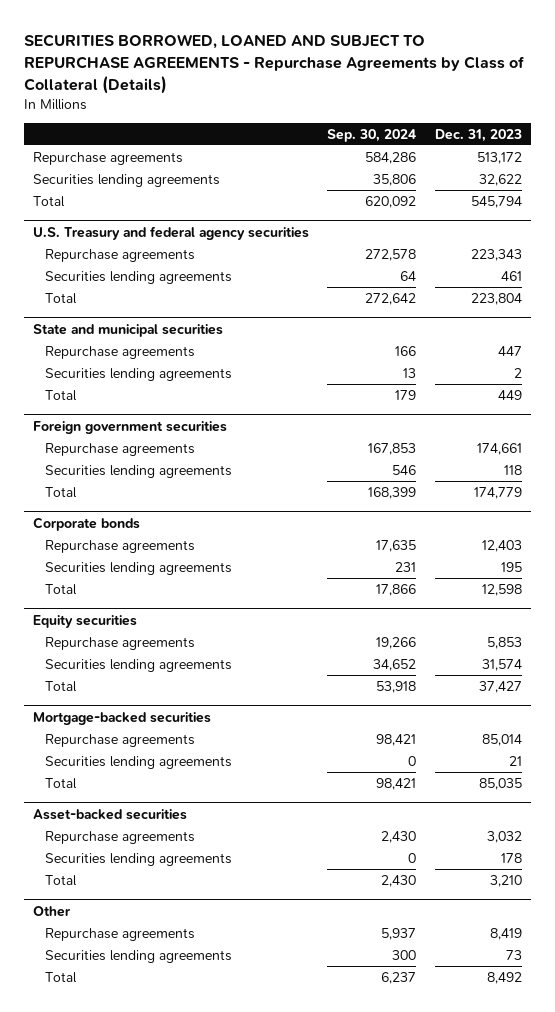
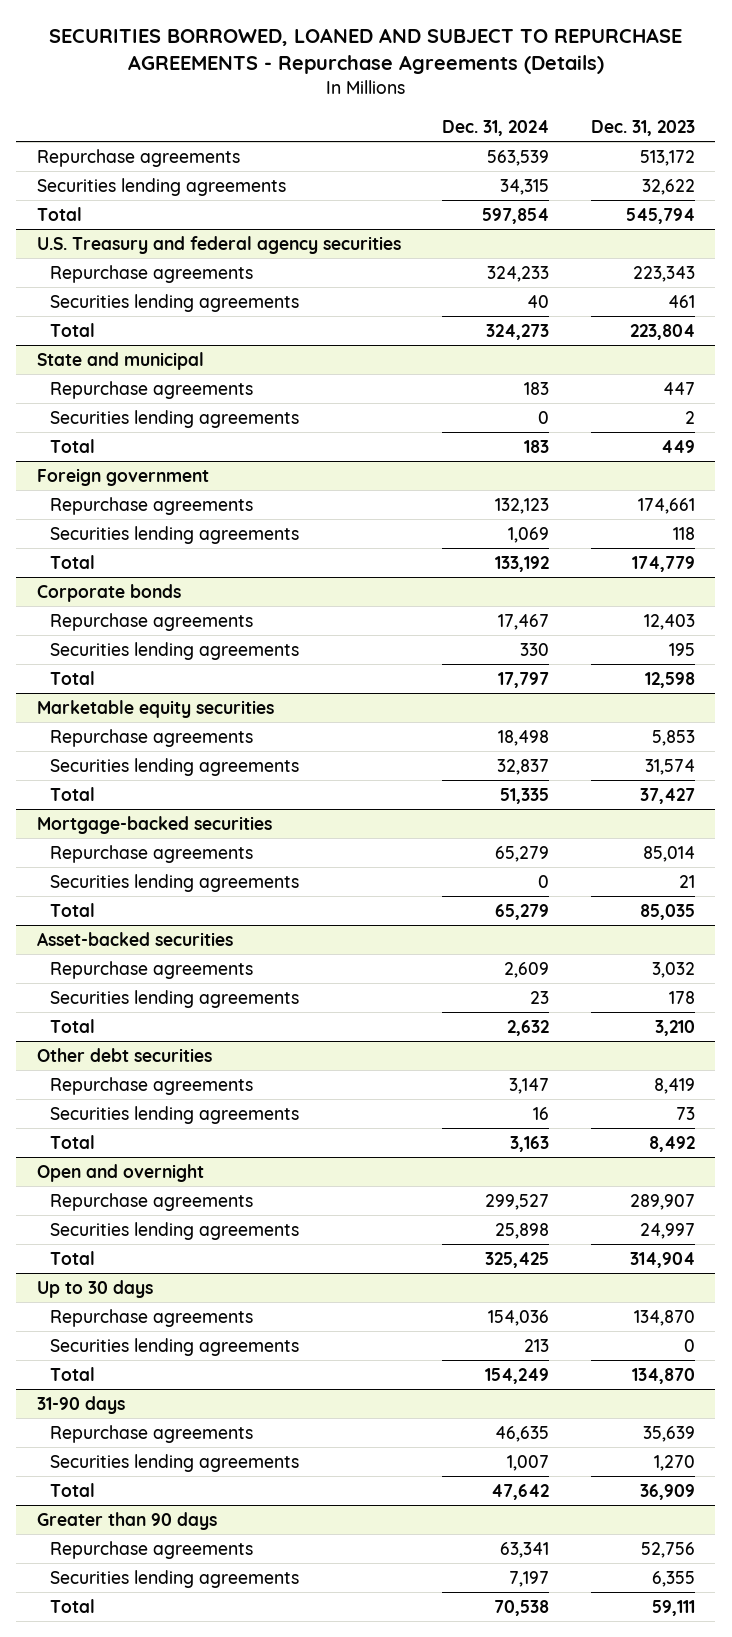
- SECURITIES BORROWED, LOANED AND SUBJECT TO REPURCHASE AGREEMENTS - Repurchase Agreements by Class of Collateral (Details)
+ SECURITIES BORROWED, LOANED AND SUBJECT TO REPURCHASE AGREEMENTS - Repurchase Agreements (Details)
- | Sep. 30, 2024 | Dec. 31, 2023
+ | Dec. 31, 2024 | Dec. 31, 2023
- State and municipal securities
+ State and municipal
- Foreign government securities
+ Foreign government
- Equity securities
+ Marketable equity securities
- Other
+ Other debt securities
+ Open and overnight
+ Repurchase agreements | 299,527 | 289,907
+ Securities lending agreements | 25,898 | 24,997
+ Total | 325,425 | 314,904
+ Up to 30 days
+ Repurchase agreements | 154,036 | 134,870
+ Securities lending agreements | 213 | 0
+ Total | 154,249 | 134,870
+ 31-90 days
+ Repurchase agreements | 46,635 | 35,639
+ Securities lending agreements | 1,007 | 1,270
+ Total | 47,642 | 36,909
+ Greater than 90 days
+ Repurchase agreements | 63,341 | 52,756
+ Securities lending agreements | 7,197 | 6,355
+ Total | 70,538 | 59,111

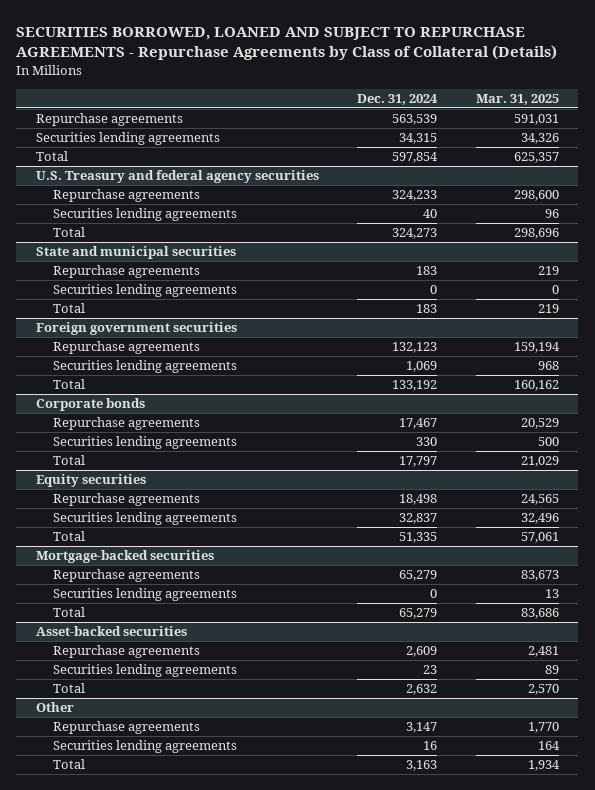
- SECURITIES BORROWED, LOANED AND SUBJECT TO REPURCHASE AGREEMENTS - Repurchase Agreements (Details)
+ SECURITIES BORROWED, LOANED AND SUBJECT TO REPURCHASE AGREEMENTS - Repurchase Agreements by Class of Collateral (Details)
- | Dec. 31, 2024 | Dec. 31, 2023
+ | Dec. 31, 2024 | Mar. 31, 2025
- State and municipal
+ State and municipal securities
- Foreign government
+ Foreign government securities
- Marketable equity securities
+ Equity securities
- Other debt securities
+ Other
- Open and overnight
- Repurchase agreements | 299,527 | 289,907
- Securities lending agreements | 25,898 | 24,997
- Total | 325,425 | 314,904
- Up to 30 days
- Repurchase agreements | 154,036 | 134,870
- Securities lending agreements | 213 | 0
- Total | 154,249 | 134,870
- 31-90 days
- Repurchase agreements | 46,635 | 35,639
- Securities lending agreements | 1,007 | 1,270
- Total | 47,642 | 36,909
- Greater than 90 days
- Repurchase agreements | 63,341 | 52,756
- Securities lending agreements | 7,197 | 6,355
- Total | 70,538 | 59,111

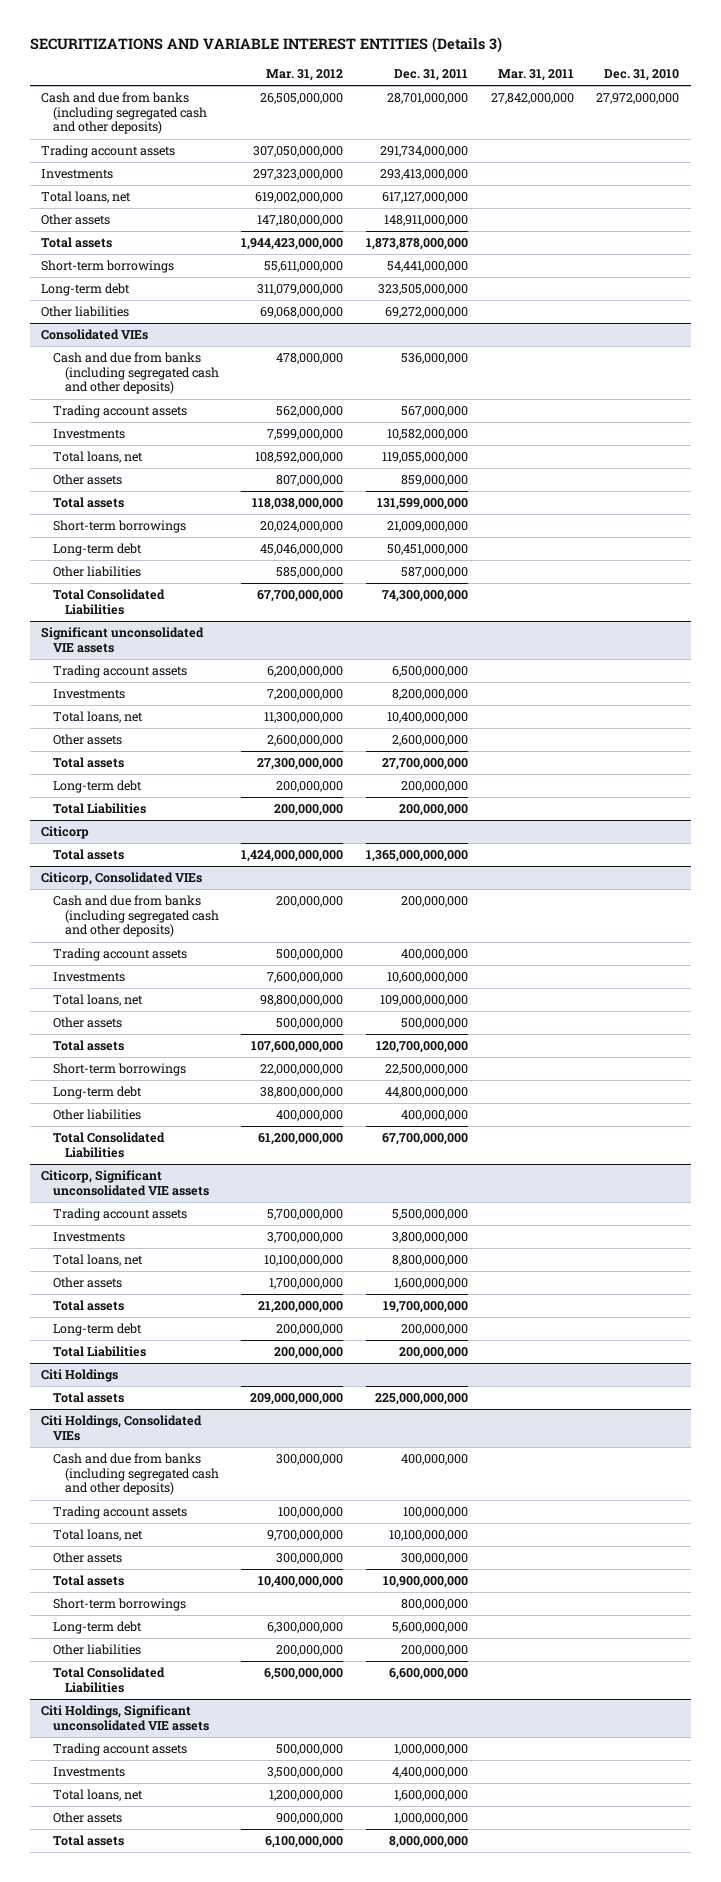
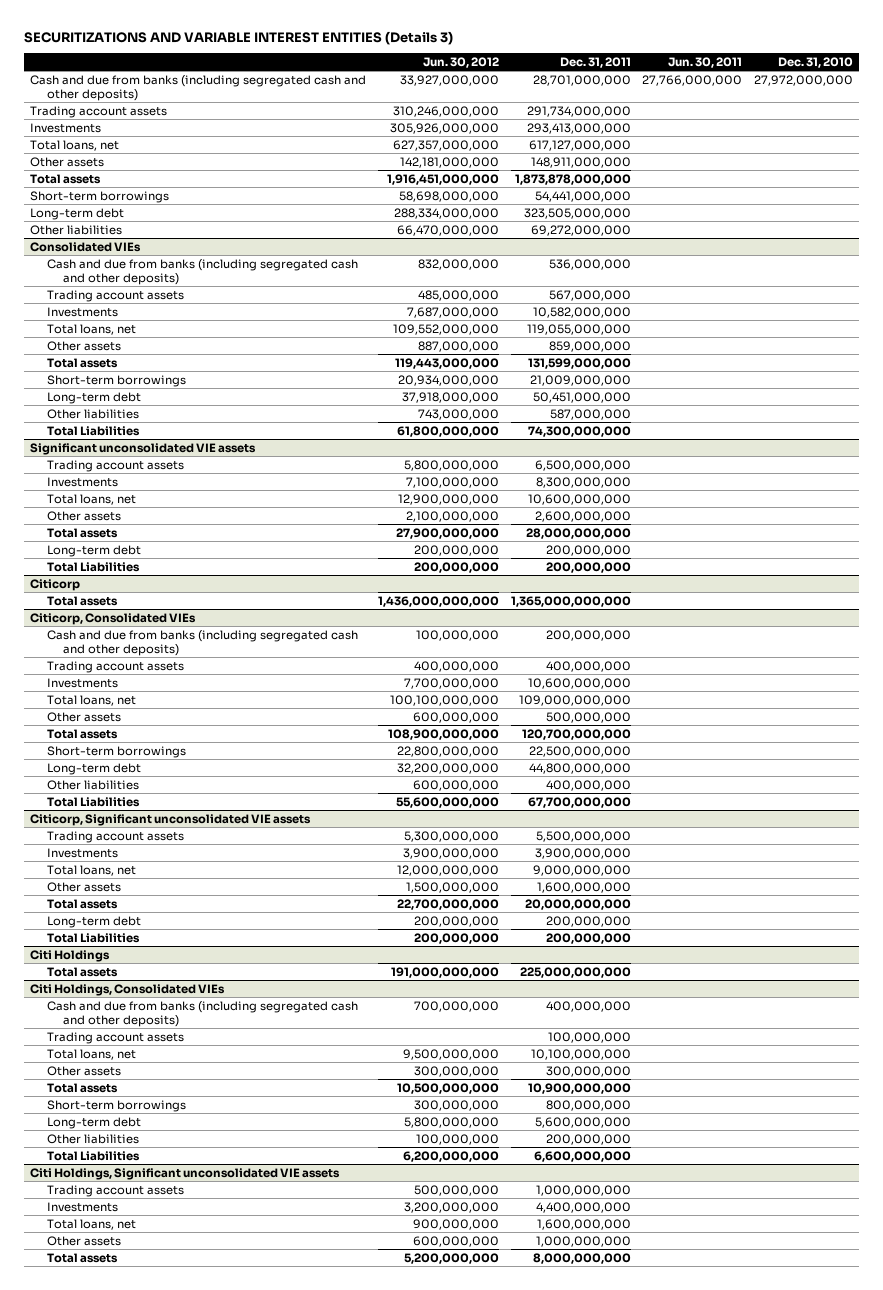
- | Mar. 31, 2012 | Dec. 31, 2011 | Mar. 31, 2011 | Dec. 31, 2010
+ | Jun. 30, 2012 | Dec. 31, 2011 | Jun. 30, 2011 | Dec. 31, 2010
@ Consolidated VIEs
- Total Consolidated Liabilities | 67,700,000,000 | 74,300,000,000 | |
+ Total Liabilities | 61,800,000,000 | 74,300,000,000 | |
@ Significant unconsolidated VIE assets
- Investments | 7,200,000,000 | 8,200,000,000 | |
- Total loans, net | 11,300,000,000 | 10,400,000,000 | |
+ Investments | 7,100,000,000 | 8,300,000,000 | |
+ Total loans, net | 12,900,000,000 | 10,600,000,000 | |
- Total assets | 27,300,000,000 | 27,700,000,000 | |
+ Total assets | 27,900,000,000 | 28,000,000,000 | |
@ Citicorp, Consolidated VIEs
- Total Consolidated Liabilities | 61,200,000,000 | 67,700,000,000 | |
+ Total Liabilities | 55,600,000,000 | 67,700,000,000 | |
@ Citicorp, Significant unconsolidated VIE assets
- Investments | 3,700,000,000 | 3,800,000,000 | |
- Total loans, net | 10,100,000,000 | 8,800,000,000 | |
+ Investments | 3,900,000,000 | 3,900,000,000 | |
+ Total loans, net | 12,000,000,000 | 9,000,000,000 | |
- Total assets | 21,200,000,000 | 19,700,000,000 | |
+ Total assets | 22,700,000,000 | 20,000,000,000 | |
@ Citi Holdings, Consolidated VIEs
- Total Consolidated Liabilities | 6,500,000,000 | 6,600,000,000 | |
+ Total Liabilities | 6,200,000,000 | 6,600,000,000 | |

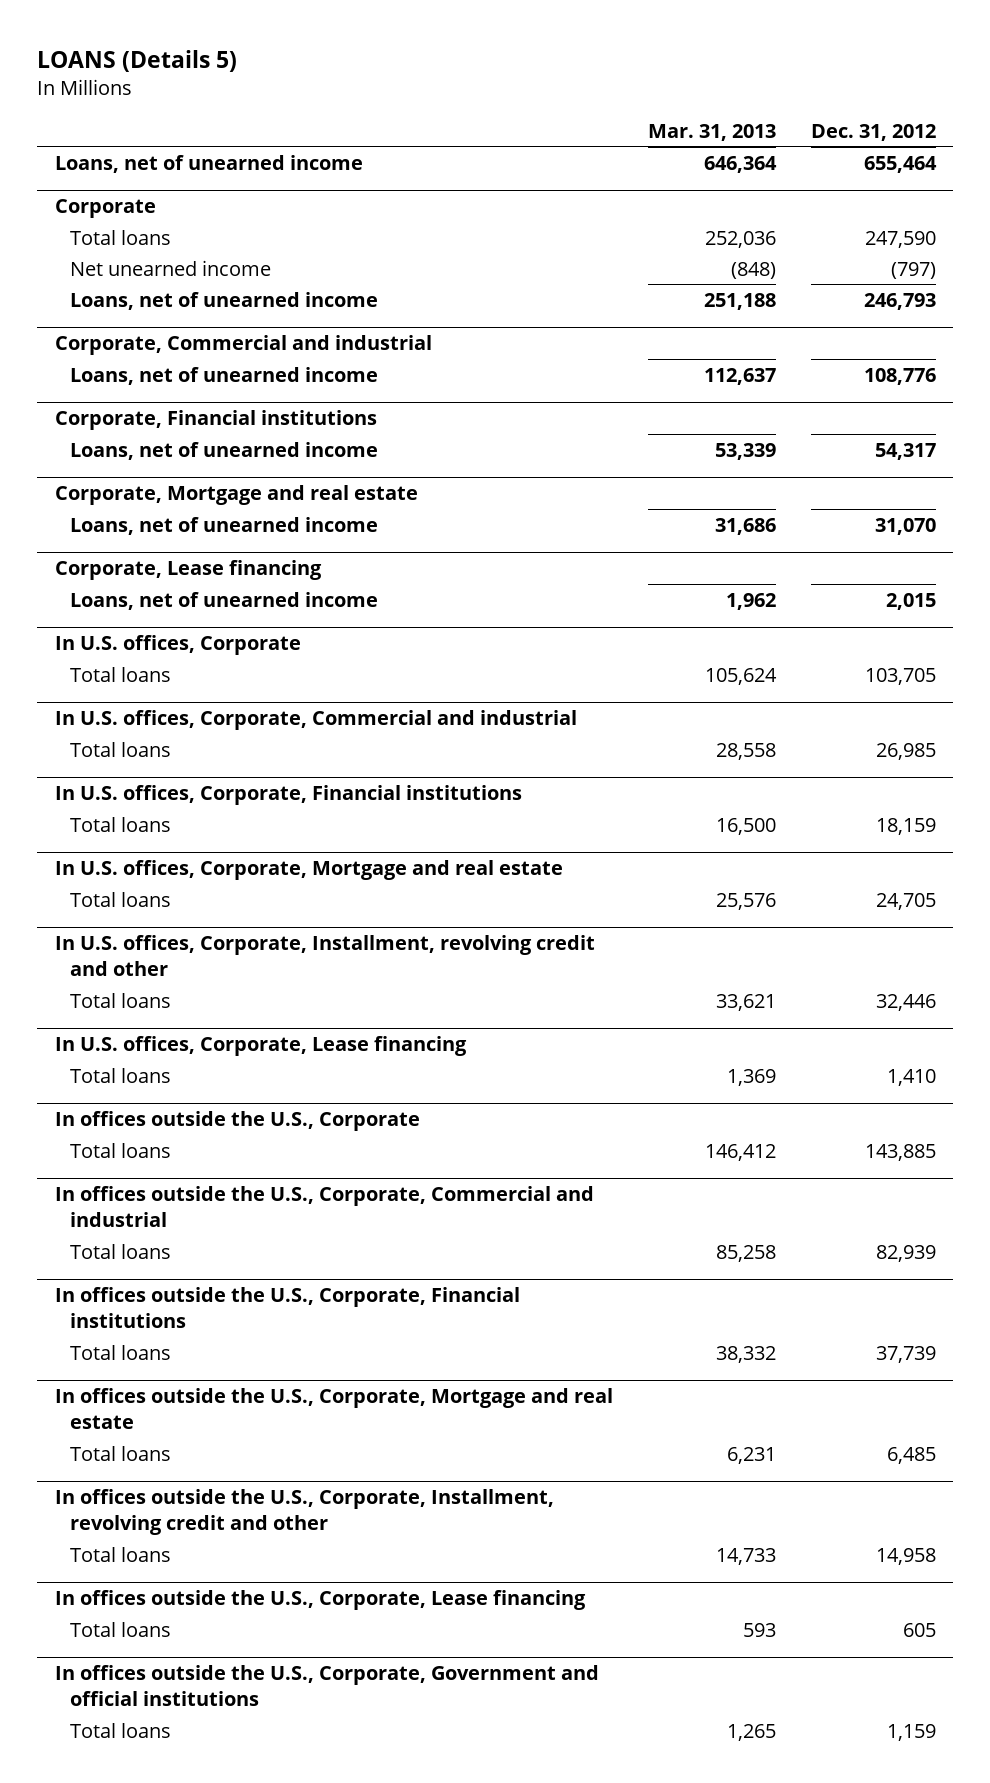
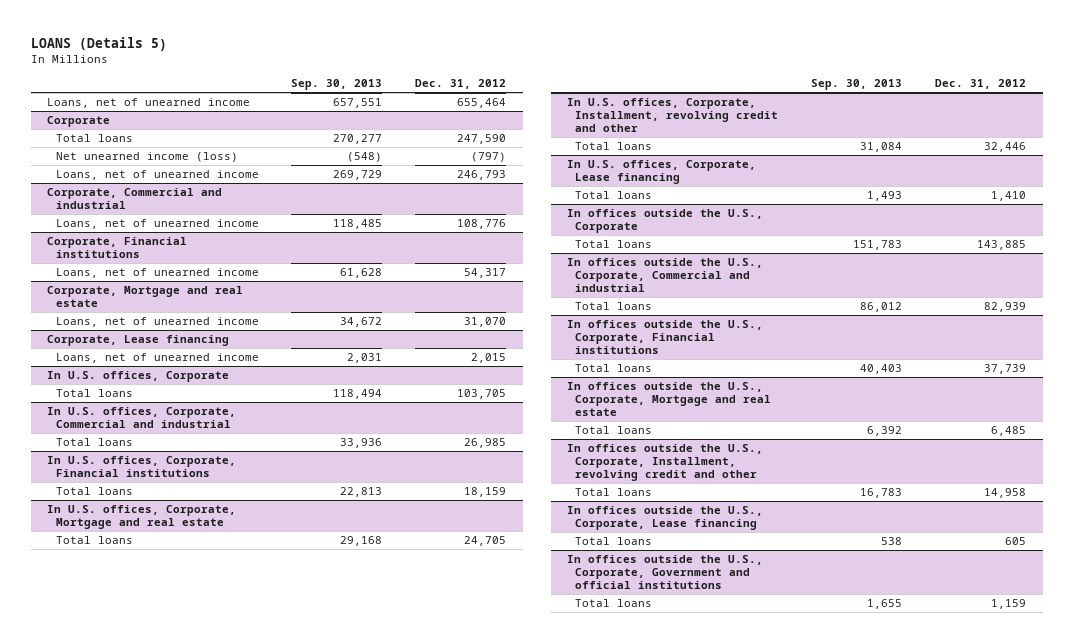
- | Mar. 31, 2013 | Dec. 31, 2012
+ | Sep. 30, 2013 | Dec. 31, 2012
@ Corporate
- Net unearned income | (848) | (797)
+ Net unearned income (loss) | (548) | (797)

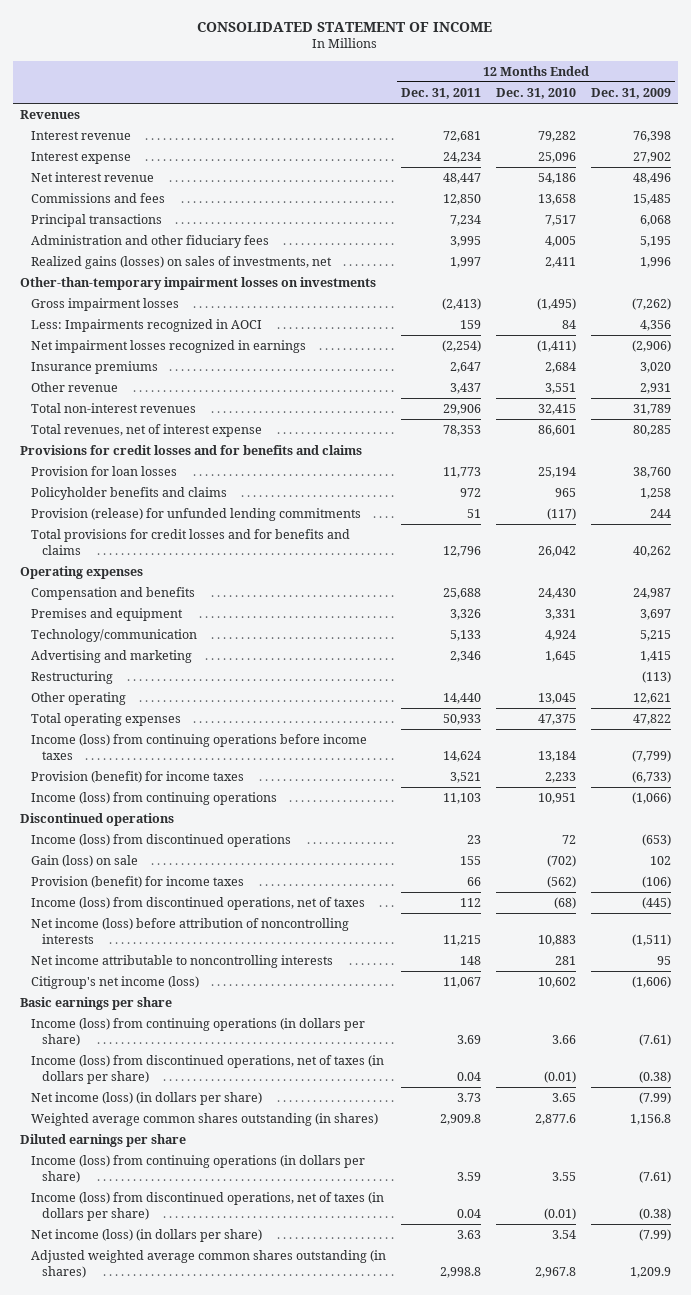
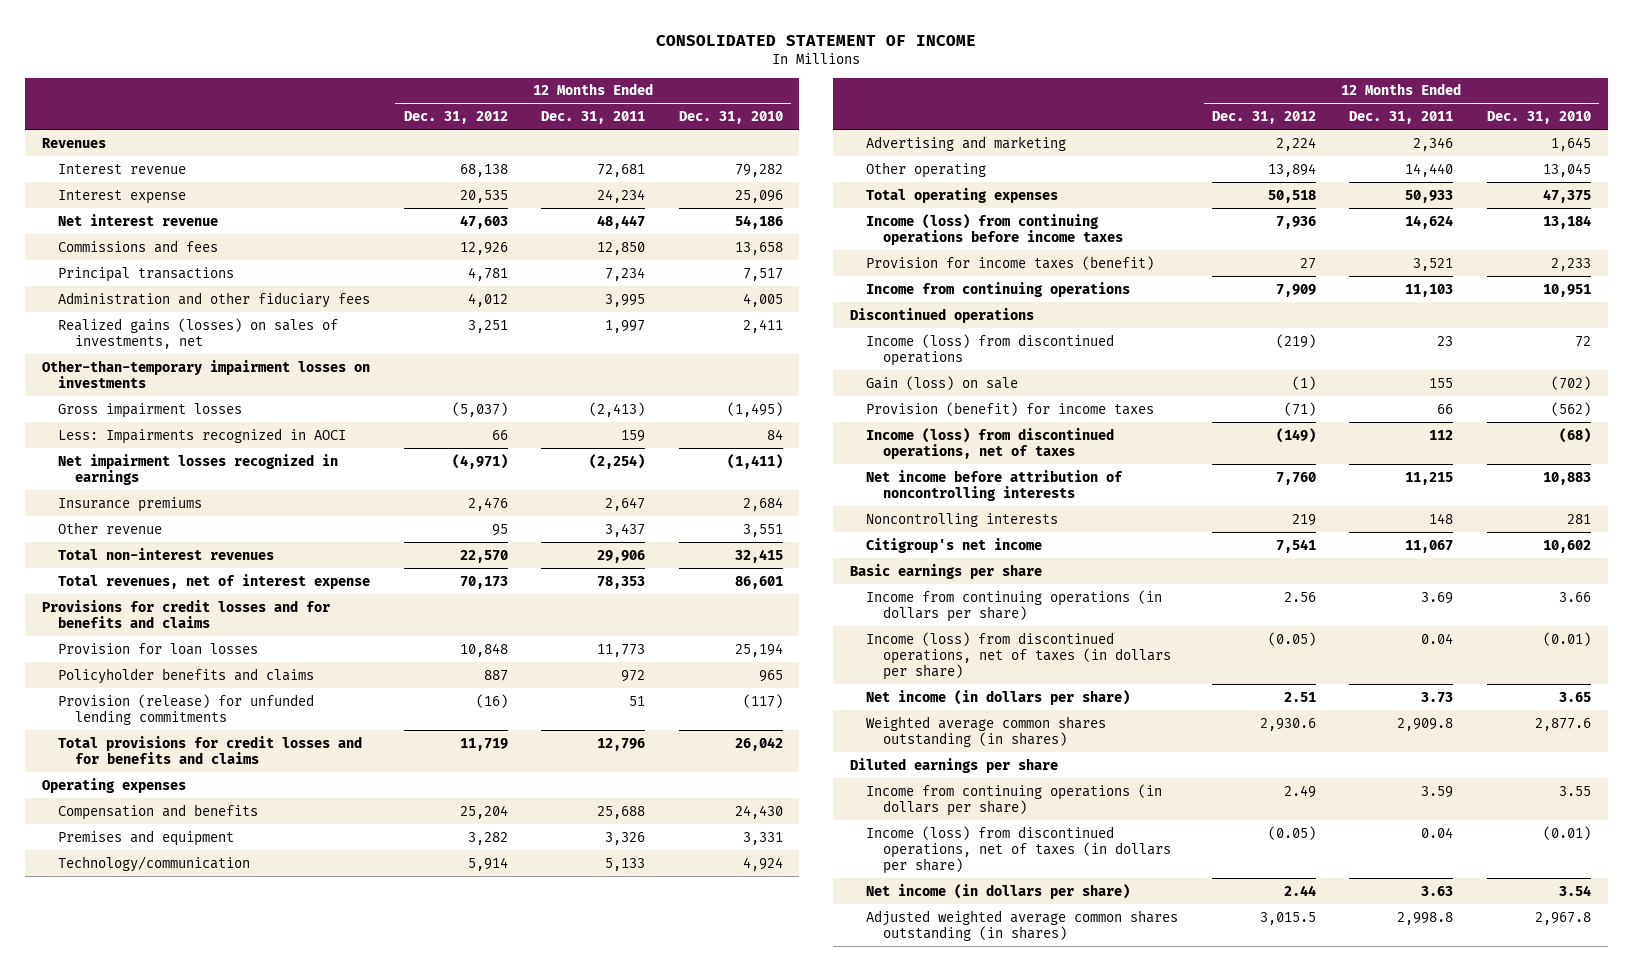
- | 12 Months Ended Dec. 31, 2011 | 12 Months Ended Dec. 31, 2010 | 12 Months Ended Dec. 31, 2009
+ | 12 Months Ended Dec. 31, 2012 | 12 Months Ended Dec. 31, 2011 | 12 Months Ended Dec. 31, 2010
- Restructuring | | | (113)
- Provision (benefit) for income taxes | 3,521 | 2,233 | (6,733)
- Income (loss) from continuing operations | 11,103 | 10,951 | (1,066)
+ Provision for income taxes (benefit) | 27 | 3,521 | 2,233
+ Income from continuing operations | 7,909 | 11,103 | 10,951
- Net income (loss) before attribution of noncontrolling interests | 11,215 | 10,883 | (1,511)
- Net income attributable to noncontrolling interests | 148 | 281 | 95
- Citigroup's net income (loss) | 11,067 | 10,602 | (1,606)
+ Net income before attribution of noncontrolling interests | 7,760 | 11,215 | 10,883
+ Noncontrolling interests | 219 | 148 | 281
+ Citigroup's net income | 7,541 | 11,067 | 10,602
- Income (loss) from continuing operations (in dollars per share) | 3.69 | 3.66 | (7.61)
+ Income from continuing operations (in dollars per share) | 2.56 | 3.69 | 3.66
- Net income (loss) (in dollars per share) | 3.73 | 3.65 | (7.99)
+ Net income (in dollars per share) | 2.51 | 3.73 | 3.65
- Income (loss) from continuing operations (in dollars per share) | 3.59 | 3.55 | (7.61)
+ Income from continuing operations (in dollars per share) | 2.49 | 3.59 | 3.55
- Net income (loss) (in dollars per share) | 3.63 | 3.54 | (7.99)
+ Net income (in dollars per share) | 2.44 | 3.63 | 3.54

